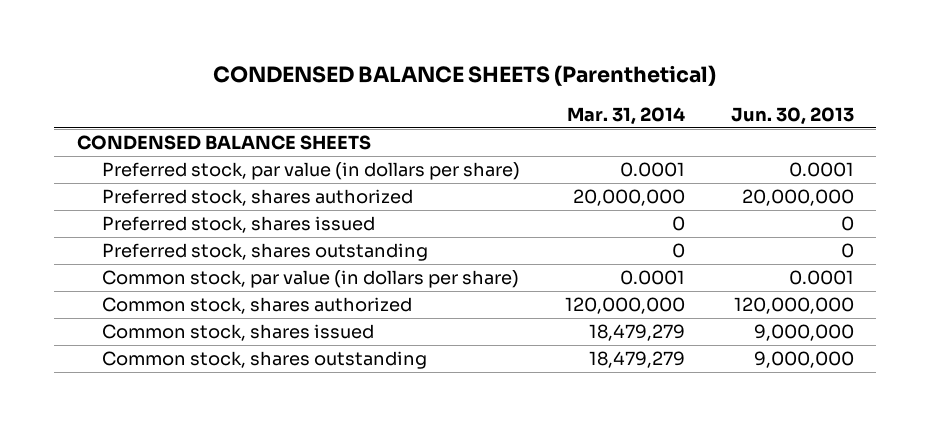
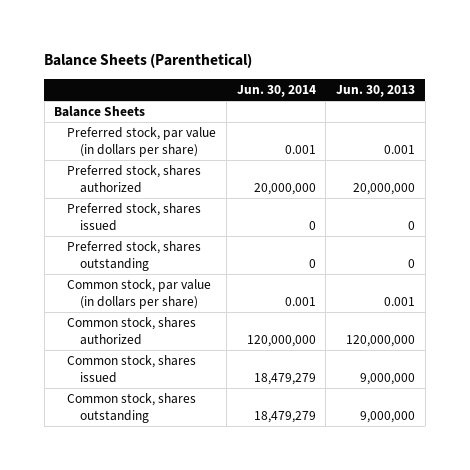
- CONDENSED BALANCE SHEETS (Parenthetical)
+ Balance Sheets (Parenthetical)
- | Mar. 31, 2014 | Jun. 30, 2013
+ | Jun. 30, 2014 | Jun. 30, 2013
- CONDENSED BALANCE SHEETS
- Preferred stock, par value (in dollars per share) | 0.0001 | 0.0001
+ Balance Sheets
+ Preferred stock, par value (in dollars per share) | 0.001 | 0.001
- Common stock, par value (in dollars per share) | 0.0001 | 0.0001
+ Common stock, par value (in dollars per share) | 0.001 | 0.001

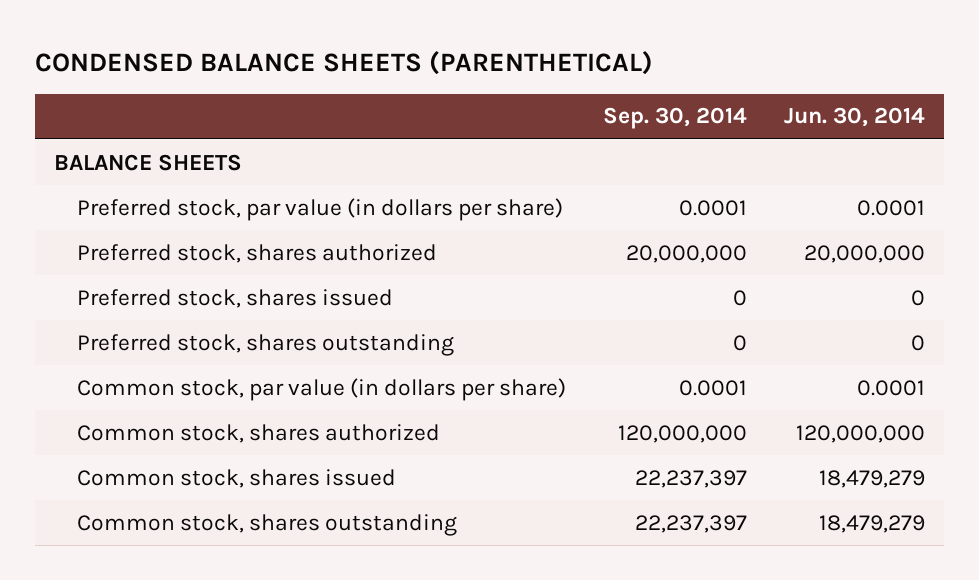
- Balance Sheets (Parenthetical)
+ CONDENSED BALANCE SHEETS (PARENTHETICAL)
- | Jun. 30, 2014 | Jun. 30, 2013
+ | Sep. 30, 2014 | Jun. 30, 2014
- Balance Sheets
- Preferred stock, par value (in dollars per share) | 0.001 | 0.001
+ BALANCE SHEETS
+ Preferred stock, par value (in dollars per share) | 0.0001 | 0.0001
- Common stock, par value (in dollars per share) | 0.001 | 0.001
+ Common stock, par value (in dollars per share) | 0.0001 | 0.0001

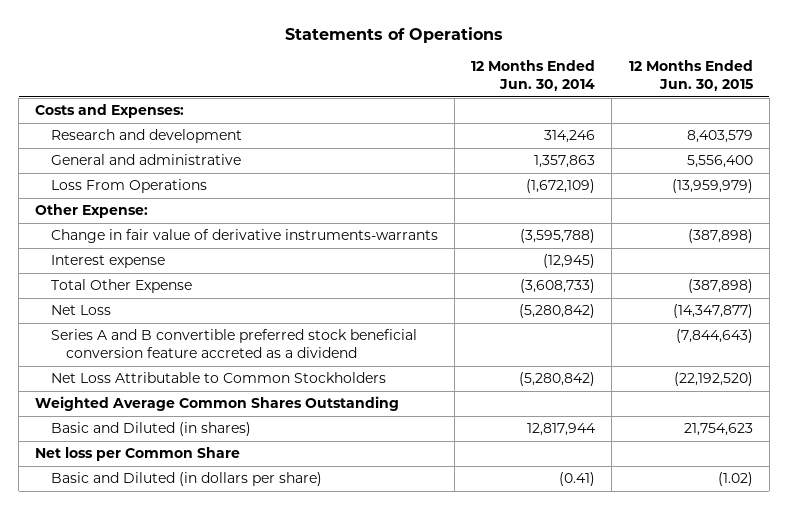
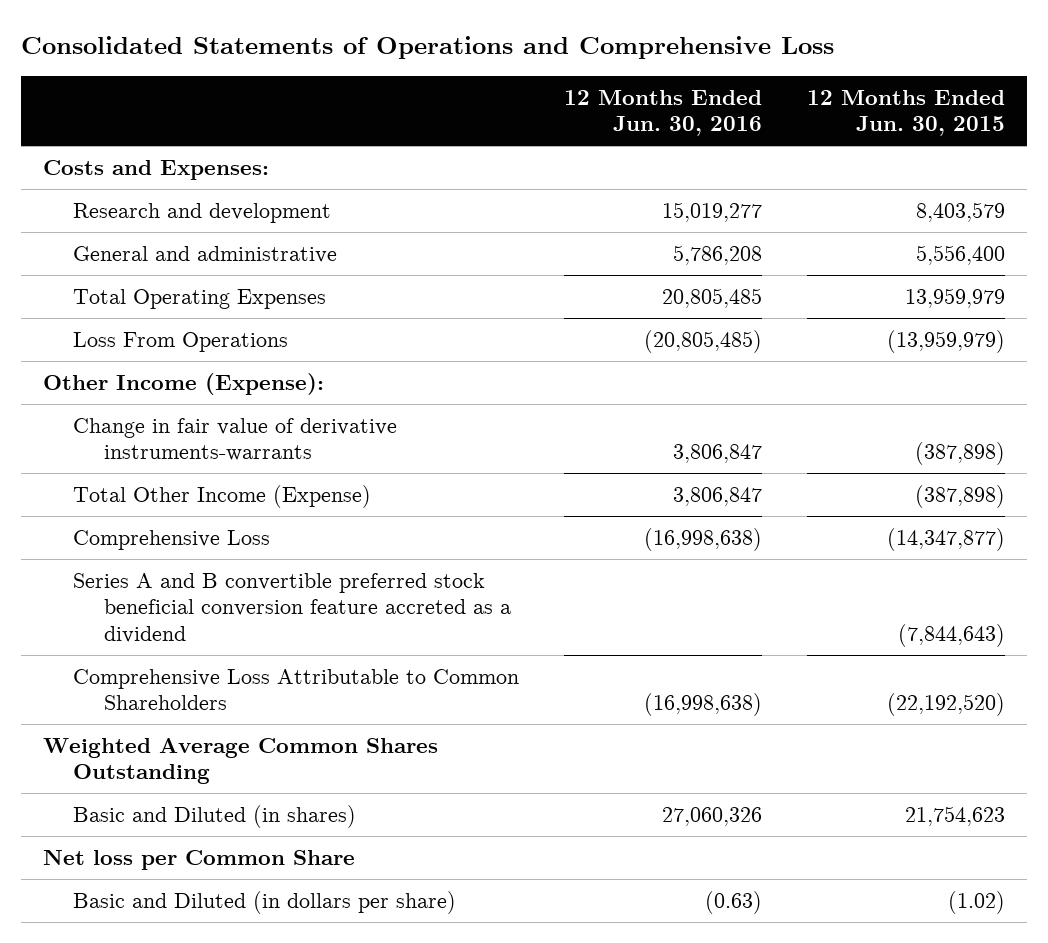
- Statements of Operations
+ Consolidated Statements of Operations and Comprehensive Loss
- | 12 Months Ended Jun. 30, 2014 | 12 Months Ended Jun. 30, 2015
+ | 12 Months Ended Jun. 30, 2016 | 12 Months Ended Jun. 30, 2015
+ Total Operating Expenses | 20,805,485 | 13,959,979
- Other Expense:
+ Other Income (Expense):
- Interest expense | (12,945) |
- Total Other Expense | (3,608,733) | (387,898)
- Net Loss | (5,280,842) | (14,347,877)
+ Total Other Income (Expense) | 3,806,847 | (387,898)
+ Comprehensive Loss | (16,998,638) | (14,347,877)
- Net Loss Attributable to Common Stockholders | (5,280,842) | (22,192,520)
+ Comprehensive Loss Attributable to Common Shareholders | (16,998,638) | (22,192,520)

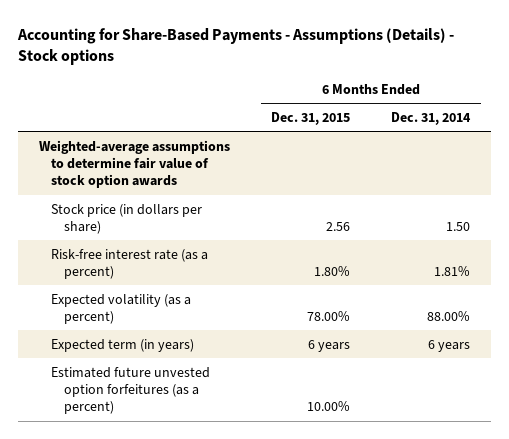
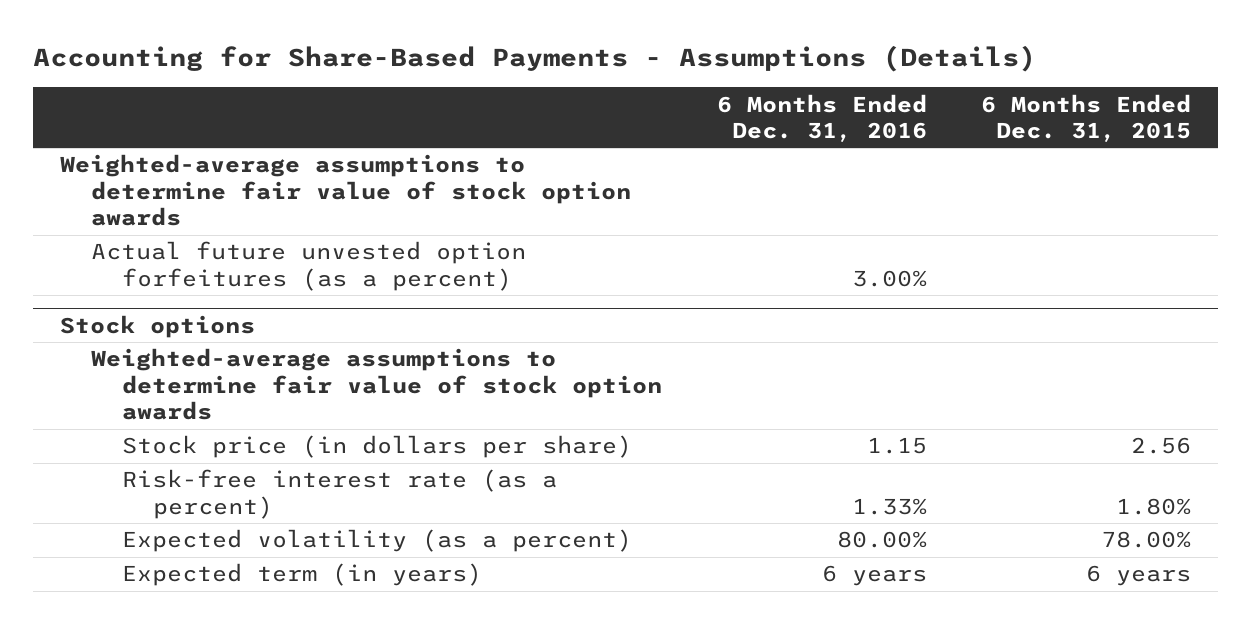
- Accounting for Share-Based Payments - Assumptions (Details) - Stock options
+ Accounting for Share-Based Payments - Assumptions (Details)
- | 6 Months Ended Dec. 31, 2015 | 6 Months Ended Dec. 31, 2014
+ | 6 Months Ended Dec. 31, 2016 | 6 Months Ended Dec. 31, 2015
+ Actual future unvested option forfeitures (as a percent) | 3.00% |
+ Stock options
+ Weighted-average assumptions to determine fair value of stock option awards
- Estimated future unvested option forfeitures (as a percent) | 10.00% |

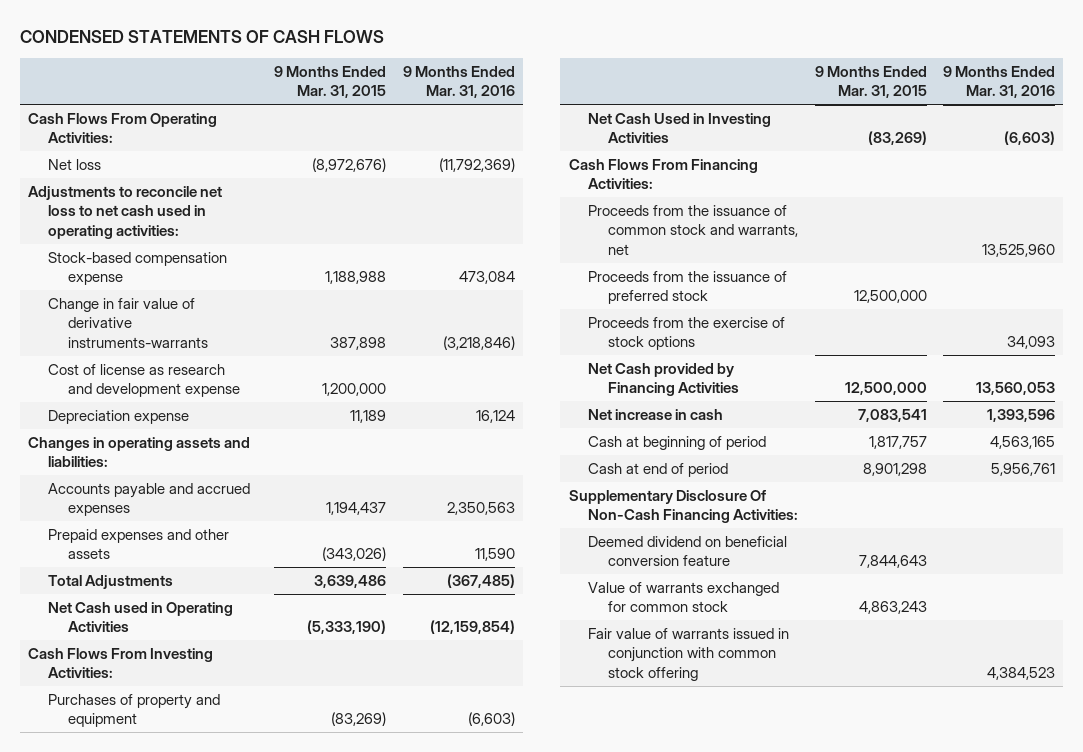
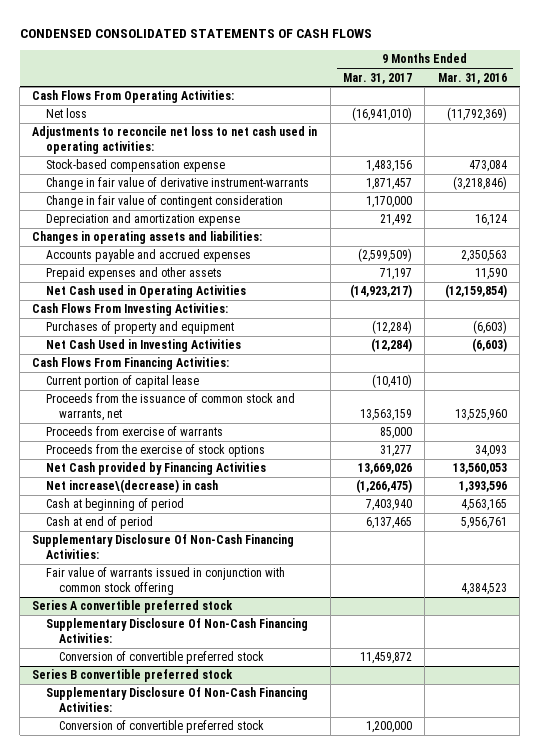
- CONDENSED STATEMENTS OF CASH FLOWS
+ CONDENSED CONSOLIDATED STATEMENTS OF CASH FLOWS
- | 9 Months Ended Mar. 31, 2015 | 9 Months Ended Mar. 31, 2016
+ | 9 Months Ended Mar. 31, 2017 | 9 Months Ended Mar. 31, 2016
- Change in fair value of derivative instruments-warrants | 387,898 | (3,218,846)
- Cost of license as research and development expense | 1,200,000 |
- Depreciation expense | 11,189 | 16,124
+ Change in fair value of derivative instrument-warrants | 1,871,457 | (3,218,846)
+ Change in fair value of contingent consideration | 1,170,000 |
+ Depreciation and amortization expense | 21,492 | 16,124
- Total Adjustments | 3,639,486 | (367,485)
+ Current portion of capital lease | (10,410) |
- Proceeds from the issuance of preferred stock | 12,500,000 |
+ Proceeds from exercise of warrants | 85,000 |
- Net increase in cash | 7,083,541 | 1,393,596
+ Net increase\(decrease) in cash | (1,266,475) | 1,393,596
- Deemed dividend on beneficial conversion feature | 7,844,643 |
- Value of warrants exchanged for common stock | 4,863,243 |
+ Series A convertible preferred stock
+ Supplementary Disclosure Of Non-Cash Financing Activities:
+ Conversion of convertible preferred stock | 11,459,872 |
+ Series B convertible preferred stock
+ Supplementary Disclosure Of Non-Cash Financing Activities:
+ Conversion of convertible preferred stock | 1,200,000 |

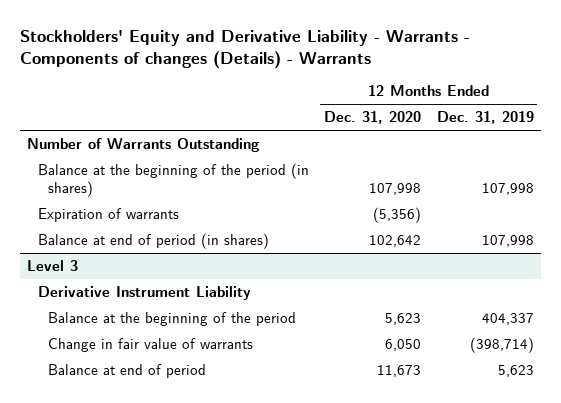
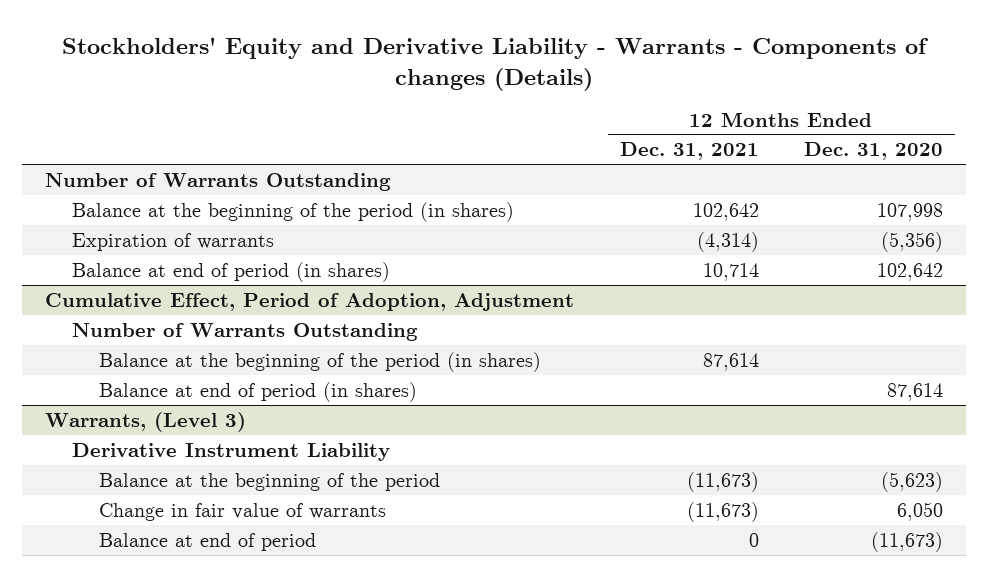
- Stockholders' Equity and Derivative Liability - Warrants - Components of changes (Details) - Warrants
+ Stockholders' Equity and Derivative Liability - Warrants - Components of changes (Details)
- | 12 Months Ended Dec. 31, 2020 | 12 Months Ended Dec. 31, 2019
+ | 12 Months Ended Dec. 31, 2021 | 12 Months Ended Dec. 31, 2020
- Level 3
+ Cumulative Effect, Period of Adoption, Adjustment
+ Number of Warrants Outstanding
+ Balance at the beginning of the period (in shares) | 87,614 |
+ Balance at end of period (in shares) | | 87,614
+ Warrants, (Level 3)
- Balance at the beginning of the period | 5,623 | 404,337
+ Balance at the beginning of the period | (11,673) | (5,623)
- Balance at end of period | 11,673 | 5,623
+ Balance at end of period | 0 | (11,673)

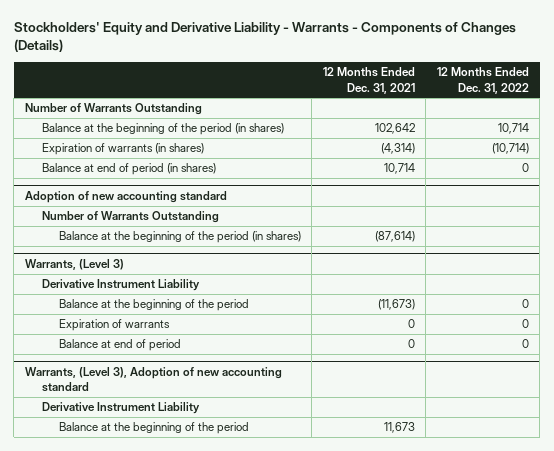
- Stockholders' Equity and Derivative Liability - Warrants - Components of changes (Details)
+ Stockholders' Equity and Derivative Liability - Warrants - Components of Changes (Details)
- | 12 Months Ended Dec. 31, 2021 | 12 Months Ended Dec. 31, 2020
+ | 12 Months Ended Dec. 31, 2021 | 12 Months Ended Dec. 31, 2022
- Expiration of warrants | (4,314) | (5,356)
+ Expiration of warrants (in shares) | (4,314) | (10,714)
- Cumulative Effect, Period of Adoption, Adjustment
+ Adoption of new accounting standard
- Balance at the beginning of the period (in shares) | 87,614 |
- Balance at end of period (in shares) | | 87,614
+ Balance at the beginning of the period (in shares) | (87,614) |
@ Warrants, (Level 3)
- Change in fair value of warrants | (11,673) | 6,050
+ Expiration of warrants | 0 | 0
+ Warrants, (Level 3), Adoption of new accounting standard
+ Derivative Instrument Liability
+ Balance at the beginning of the period | 11,673 |

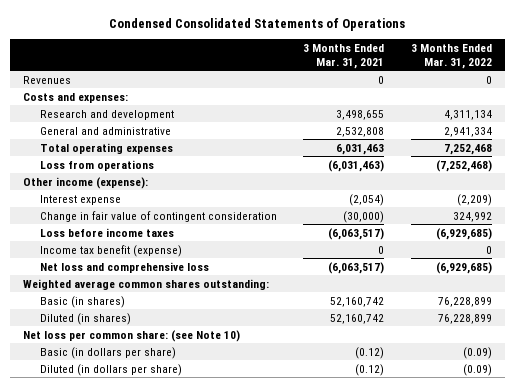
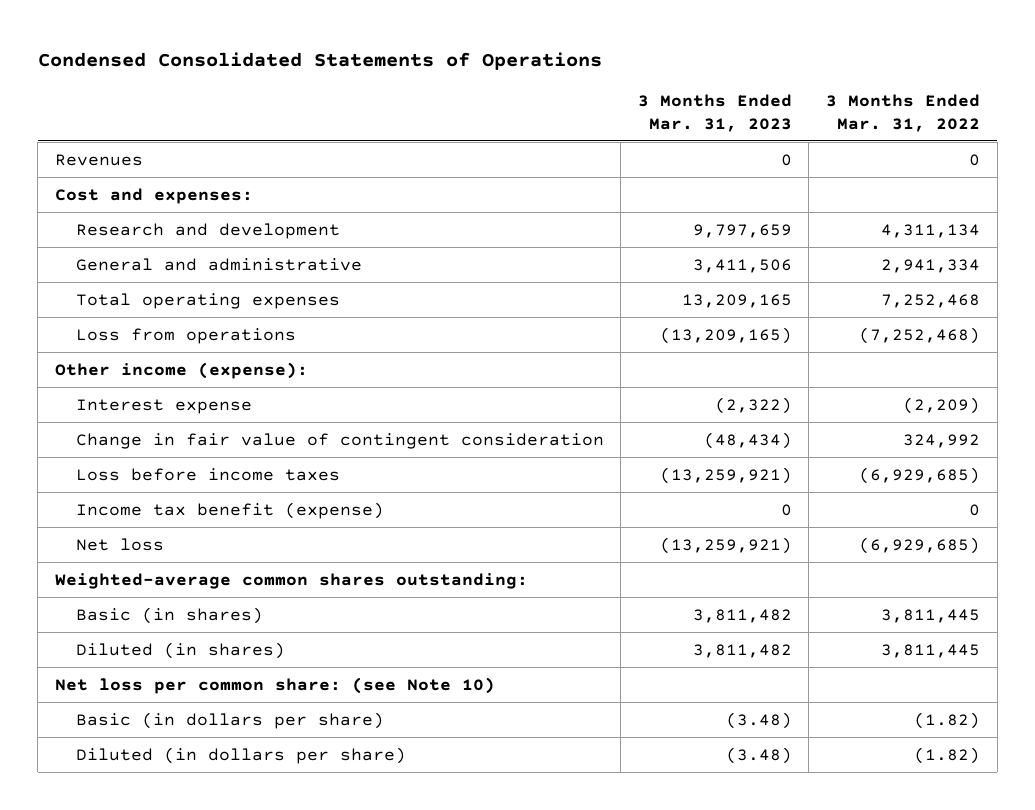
- | 3 Months Ended Mar. 31, 2021 | 3 Months Ended Mar. 31, 2022
+ | 3 Months Ended Mar. 31, 2023 | 3 Months Ended Mar. 31, 2022
- Costs and expenses:
+ Cost and expenses:
- Net loss and comprehensive loss | (6,063,517) | (6,929,685)
- Weighted average common shares outstanding:
- Basic (in shares) | 52,160,742 | 76,228,899
- Diluted (in shares) | 52,160,742 | 76,228,899
+ Net loss | (13,259,921) | (6,929,685)
+ Weighted-average common shares outstanding:
+ Basic (in shares) | 3,811,482 | 3,811,445
+ Diluted (in shares) | 3,811,482 | 3,811,445
- Basic (in dollars per share) | (0.12) | (0.09)
- Diluted (in dollars per share) | (0.12) | (0.09)
+ Basic (in dollars per share) | (3.48) | (1.82)
+ Diluted (in dollars per share) | (3.48) | (1.82)

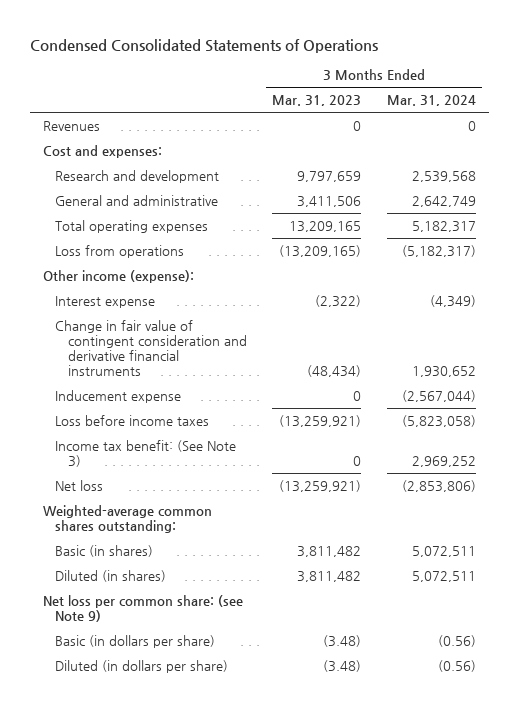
- | 3 Months Ended Mar. 31, 2023 | 3 Months Ended Mar. 31, 2022
+ | 3 Months Ended Mar. 31, 2023 | 3 Months Ended Mar. 31, 2024
- Change in fair value of contingent consideration | (48,434) | 324,992
+ Change in fair value of contingent consideration and derivative financial instruments | (48,434) | 1,930,652
+ Inducement expense | 0 | (2,567,044)
- Income tax benefit (expense) | 0 | 0
+ Income tax benefit: (See Note 3) | 0 | 2,969,252
- Net loss per common share: (see Note 10)
+ Net loss per common share: (see Note 9)

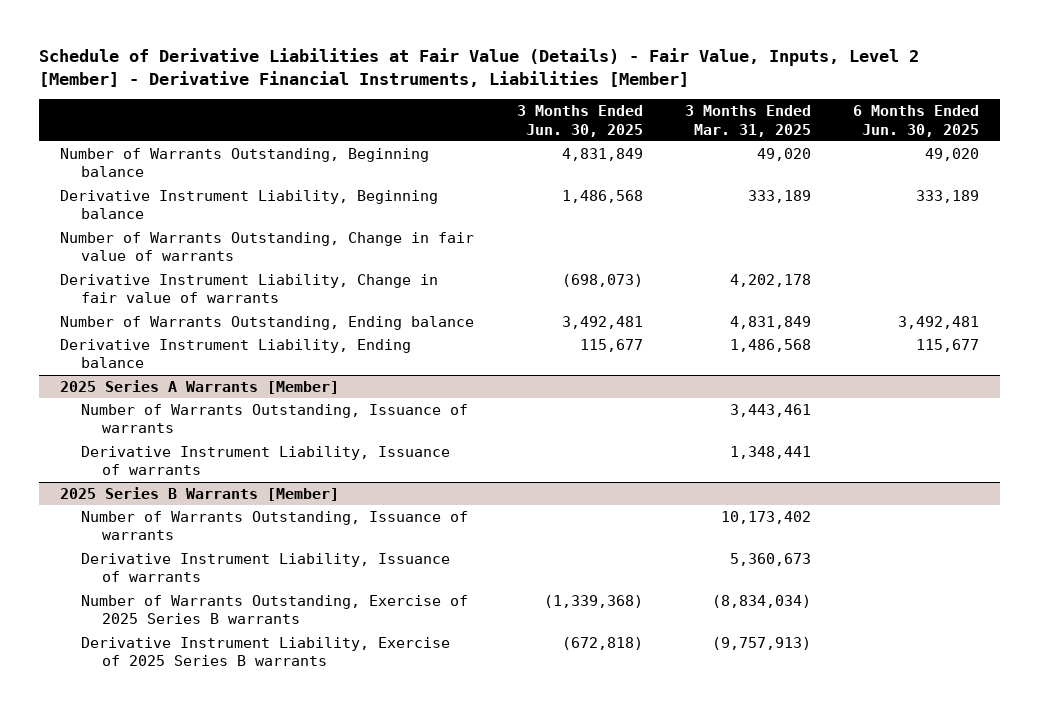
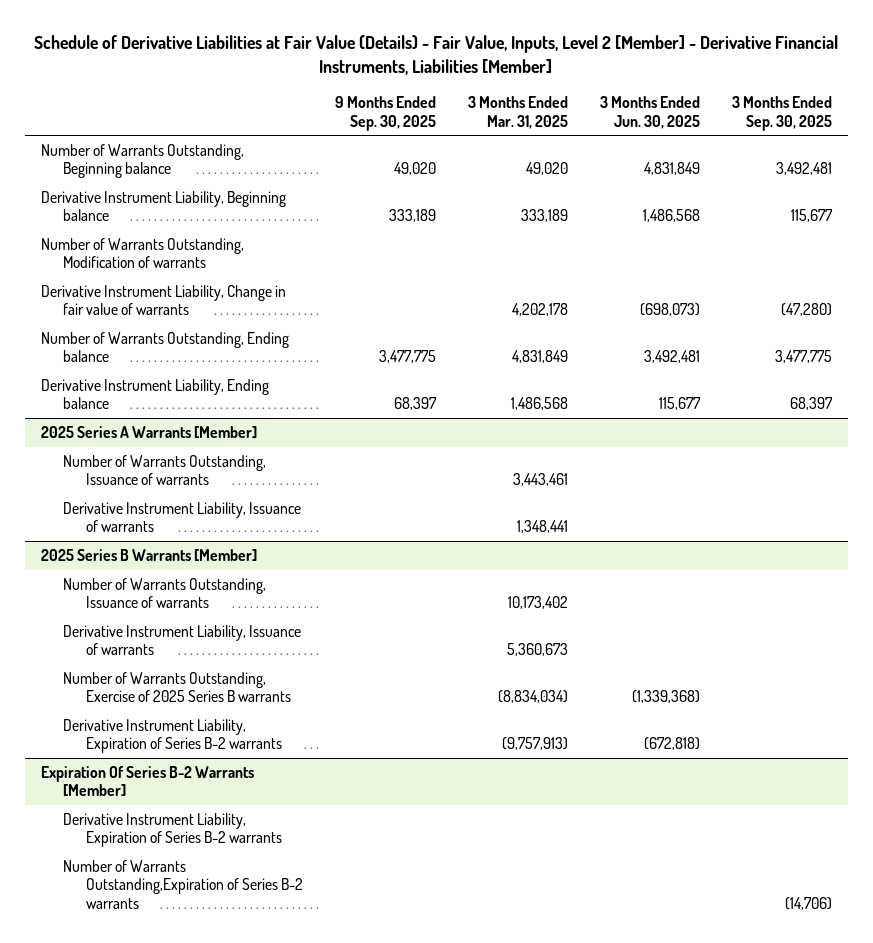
- | 3 Months Ended Jun. 30, 2025 | 3 Months Ended Mar. 31, 2025 | 6 Months Ended Jun. 30, 2025
+ | 9 Months Ended Sep. 30, 2025 | 3 Months Ended Mar. 31, 2025 | 3 Months Ended Jun. 30, 2025 | 3 Months Ended Sep. 30, 2025
- Number of Warrants Outstanding, Change in fair value of warrants
+ Number of Warrants Outstanding, Modification of warrants
@ 2025 Series B Warrants [Member]
- Derivative Instrument Liability, Exercise of 2025 Series B warrants | (672,818) | (9,757,913) |
+ Derivative Instrument Liability, Expiration of Series B-2 warrants | | (9,757,913) | (672,818) |
+ Expiration Of Series B-2 Warrants [Member]
+ Derivative Instrument Liability, Expiration of Series B-2 warrants
+ Number of Warrants Outstanding,Expiration of Series B-2 warrants | | | | (14,706)

